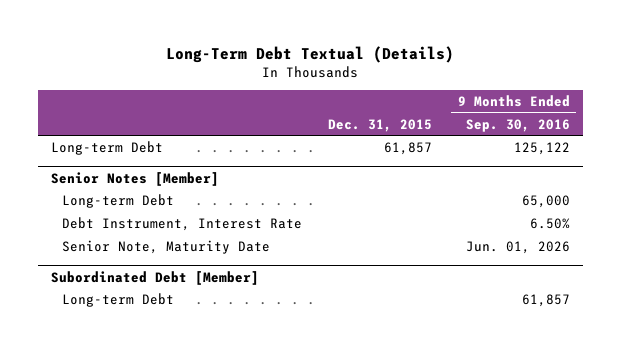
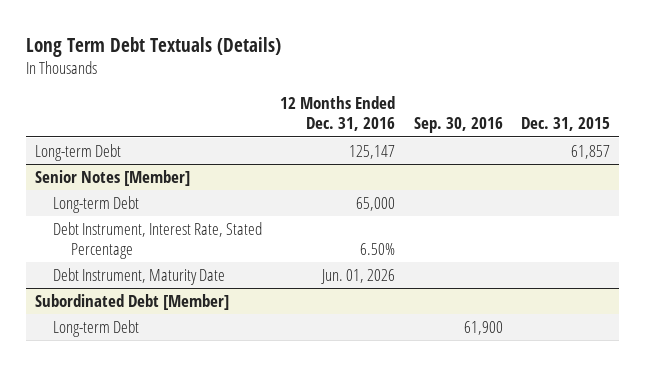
- Long-Term Debt Textual (Details)
+ Long Term Debt Textuals (Details)
- | Dec. 31, 2015 | 9 Months Ended Sep. 30, 2016
+ | 12 Months Ended Dec. 31, 2016 | Sep. 30, 2016 | Dec. 31, 2015
@ Senior Notes [Member]
- Debt Instrument, Interest Rate | | 6.50%
- Senior Note, Maturity Date | | Jun. 01, 2026
+ Debt Instrument, Interest Rate, Stated Percentage | 6.50% | |
+ Debt Instrument, Maturity Date | Jun. 01, 2026 | |

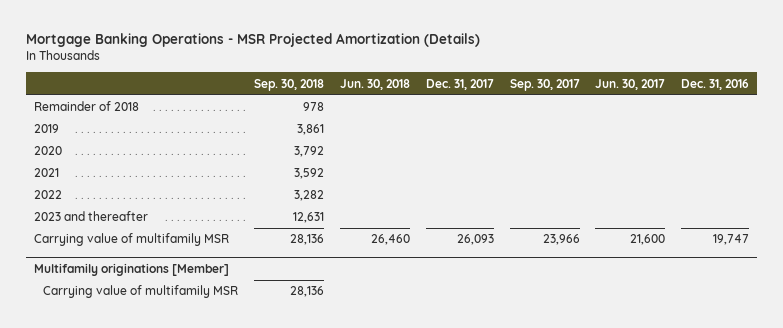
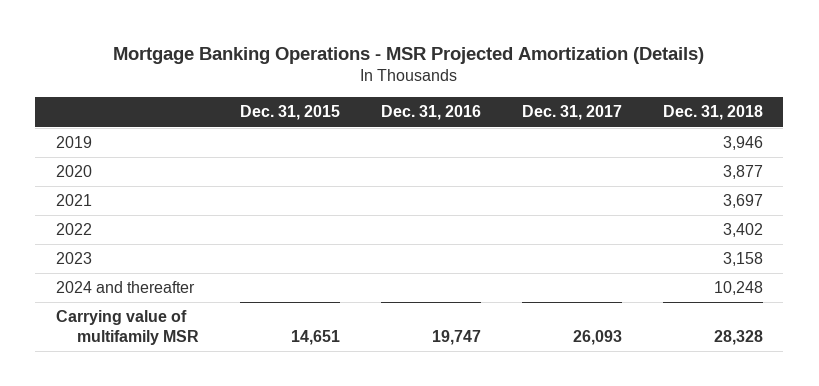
- | Sep. 30, 2018 | Jun. 30, 2018 | Dec. 31, 2017 | Sep. 30, 2017 | Jun. 30, 2017 | Dec. 31, 2016
+ | Dec. 31, 2015 | Dec. 31, 2016 | Dec. 31, 2017 | Dec. 31, 2018
- Remainder of 2018 | 978 | | | | |
- 2023 and thereafter | 12,631 | | | | |
+ 2023 | | | | 3,158
+ 2024 and thereafter | | | | 10,248
- Multifamily originations [Member]
- Carrying value of multifamily MSR | 28,136 | | | | |

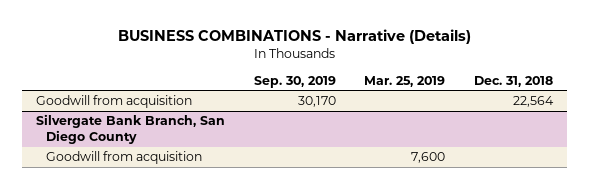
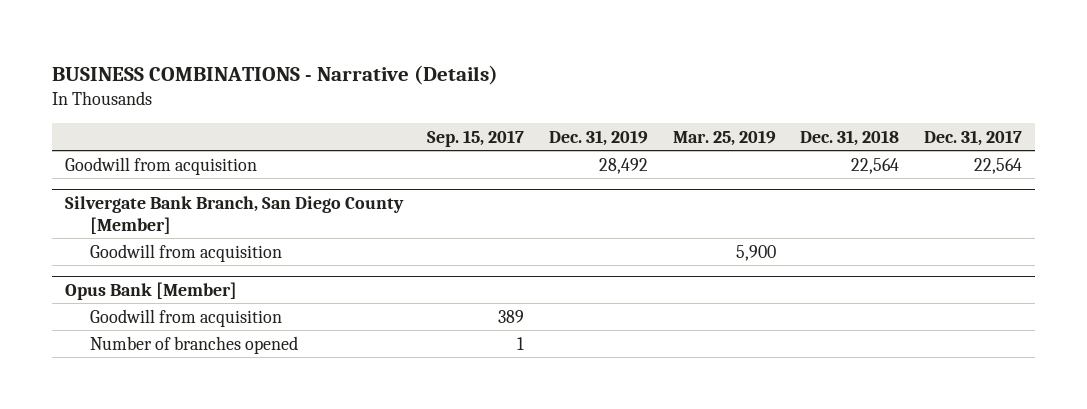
- | Sep. 30, 2019 | Mar. 25, 2019 | Dec. 31, 2018
+ | Sep. 15, 2017 | Dec. 31, 2019 | Mar. 25, 2019 | Dec. 31, 2018 | Dec. 31, 2017
- Silvergate Bank Branch, San Diego County
- Goodwill from acquisition | | 7,600 |
+ Silvergate Bank Branch, San Diego County [Member]
+ Goodwill from acquisition | | | 5,900 | |
+ Opus Bank [Member]
+ Goodwill from acquisition | 389 | | | |
+ Number of branches opened | 1 | | | |

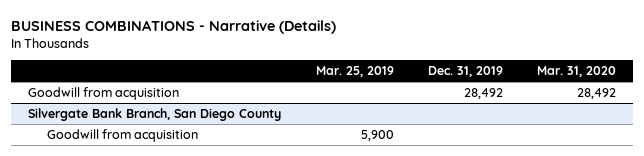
- | Sep. 15, 2017 | Dec. 31, 2019 | Mar. 25, 2019 | Dec. 31, 2018 | Dec. 31, 2017
+ | Mar. 25, 2019 | Dec. 31, 2019 | Mar. 31, 2020
- Silvergate Bank Branch, San Diego County [Member]
+ Silvergate Bank Branch, San Diego County
- Opus Bank [Member]
- Goodwill from acquisition | 389 | | | |
- Number of branches opened | 1 | | | |

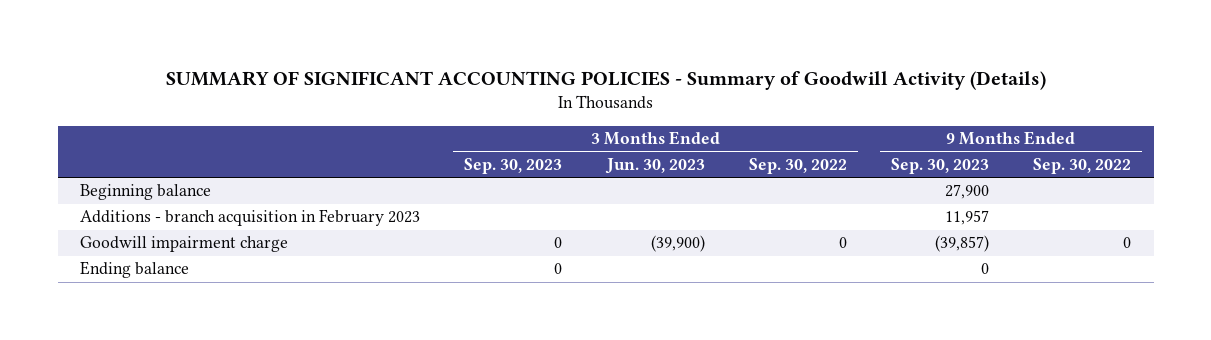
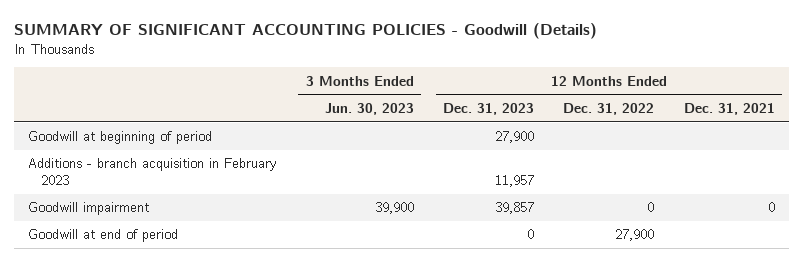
- SUMMARY OF SIGNIFICANT ACCOUNTING POLICIES - Summary of Goodwill Activity (Details)
+ SUMMARY OF SIGNIFICANT ACCOUNTING POLICIES - Goodwill (Details)
- | 3 Months Ended Sep. 30, 2023 | 3 Months Ended Jun. 30, 2023 | 3 Months Ended Sep. 30, 2022 | 9 Months Ended Sep. 30, 2023 | 9 Months Ended Sep. 30, 2022
+ | 3 Months Ended Jun. 30, 2023 | 12 Months Ended Dec. 31, 2023 | 12 Months Ended Dec. 31, 2022 | 12 Months Ended Dec. 31, 2021
- Beginning balance | | | | 27,900 |
+ Goodwill at beginning of period | | 27,900 | |
- Goodwill impairment charge | 0 | (39,900) | 0 | (39,857) | 0
- Ending balance | 0 | | | 0 |
+ Goodwill impairment | 39,900 | 39,857 | 0 | 0
+ Goodwill at end of period | | 0 | 27,900 |

